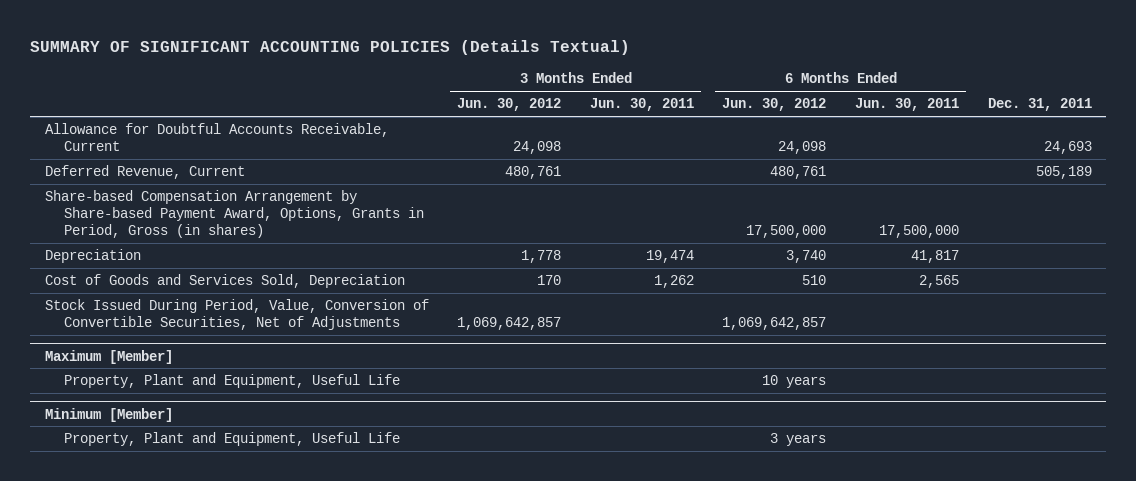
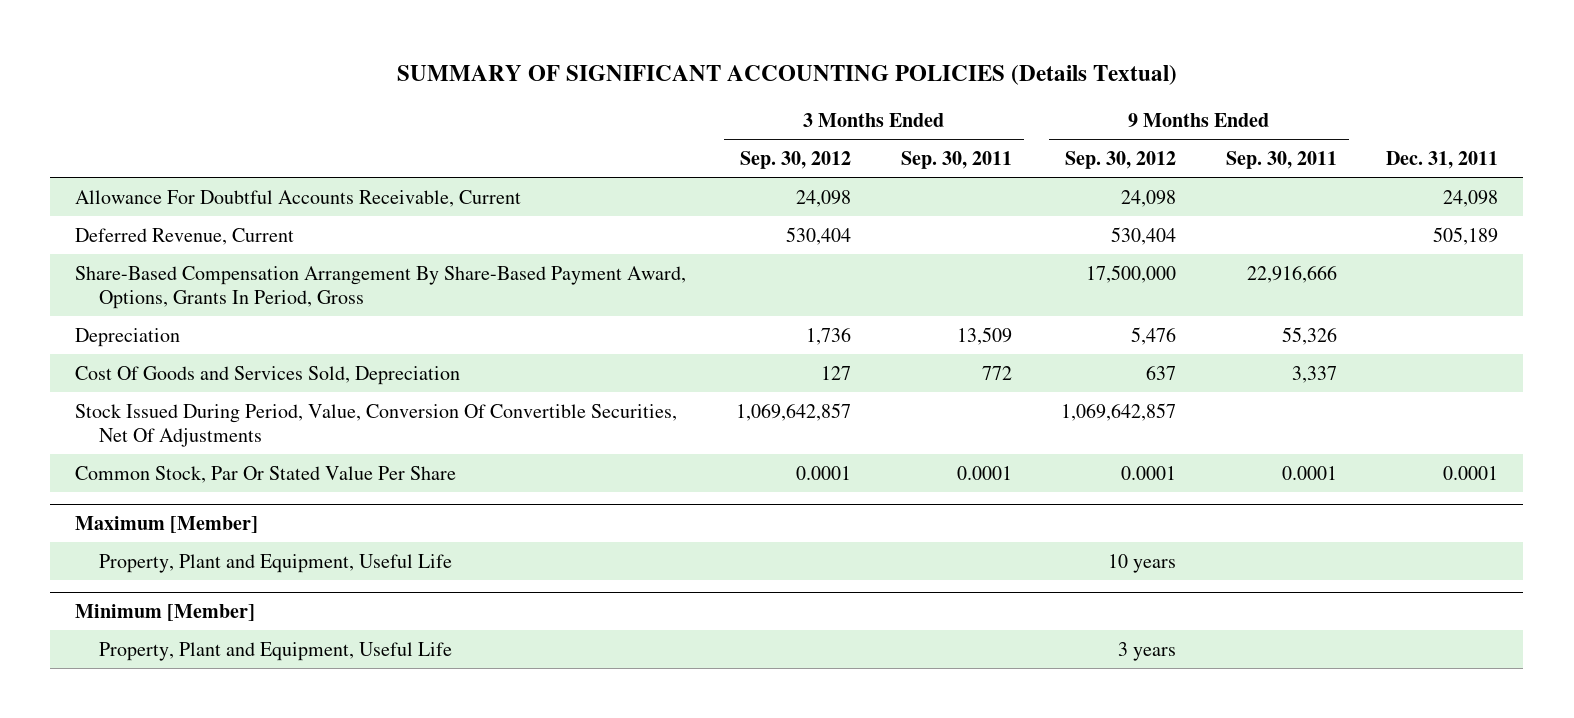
- | 3 Months Ended Jun. 30, 2012 | 3 Months Ended Jun. 30, 2011 | 6 Months Ended Jun. 30, 2012 | 6 Months Ended Jun. 30, 2011 | Dec. 31, 2011
+ | 3 Months Ended Sep. 30, 2012 | 3 Months Ended Sep. 30, 2011 | 9 Months Ended Sep. 30, 2012 | 9 Months Ended Sep. 30, 2011 | Dec. 31, 2011
- Allowance for Doubtful Accounts Receivable, Current | 24,098 | | 24,098 | | 24,693
+ Allowance For Doubtful Accounts Receivable, Current | 24,098 | | 24,098 | | 24,098
- Share-based Compensation Arrangement by Share-based Payment Award, Options, Grants in Period, Gross (in shares) | | | 17,500,000 | 17,500,000 |
+ Share-Based Compensation Arrangement By Share-Based Payment Award, Options, Grants In Period, Gross | | | 17,500,000 | 22,916,666 |
- Cost of Goods and Services Sold, Depreciation | 170 | 1,262 | 510 | 2,565 |
- Stock Issued During Period, Value, Conversion of Convertible Securities, Net of Adjustments | 1,069,642,857 | | 1,069,642,857 | |
+ Cost Of Goods and Services Sold, Depreciation | 127 | 772 | 637 | 3,337 |
+ Stock Issued During Period, Value, Conversion Of Convertible Securities, Net Of Adjustments | 1,069,642,857 | | 1,069,642,857 | |
+ Common Stock, Par Or Stated Value Per Share | 0.0001 | 0.0001 | 0.0001 | 0.0001 | 0.0001

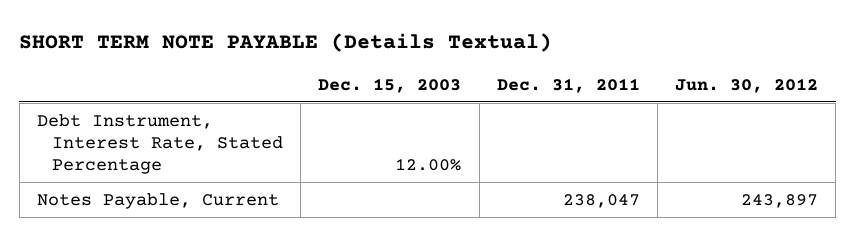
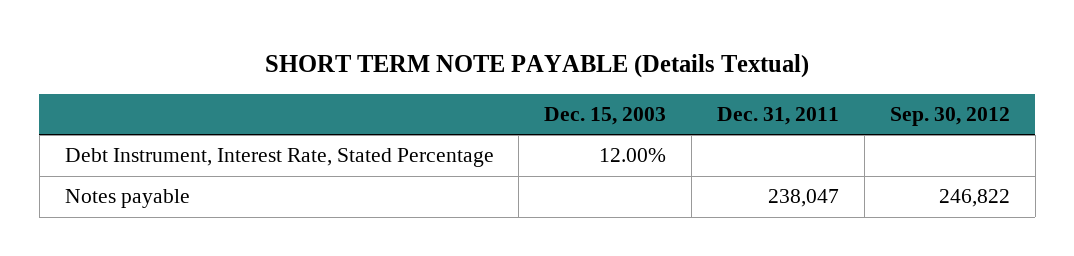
- | Dec. 15, 2003 | Dec. 31, 2011 | Jun. 30, 2012
+ | Dec. 15, 2003 | Dec. 31, 2011 | Sep. 30, 2012
- Notes Payable, Current | | 238,047 | 243,897
+ Notes payable | | 238,047 | 246,822

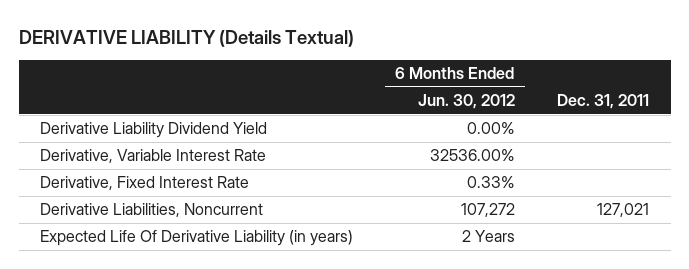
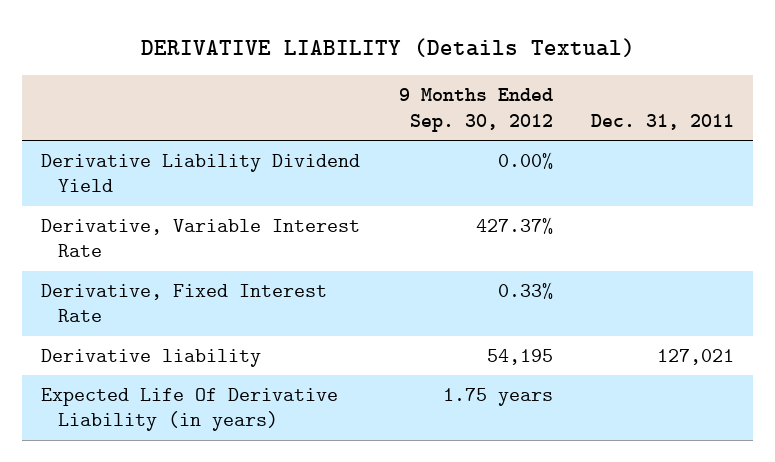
- | 6 Months Ended Jun. 30, 2012 | Dec. 31, 2011
+ | 9 Months Ended Sep. 30, 2012 | Dec. 31, 2011
- Derivative Liabilities, Noncurrent | 107,272 | 127,021
+ Derivative liability | 54,195 | 127,021

